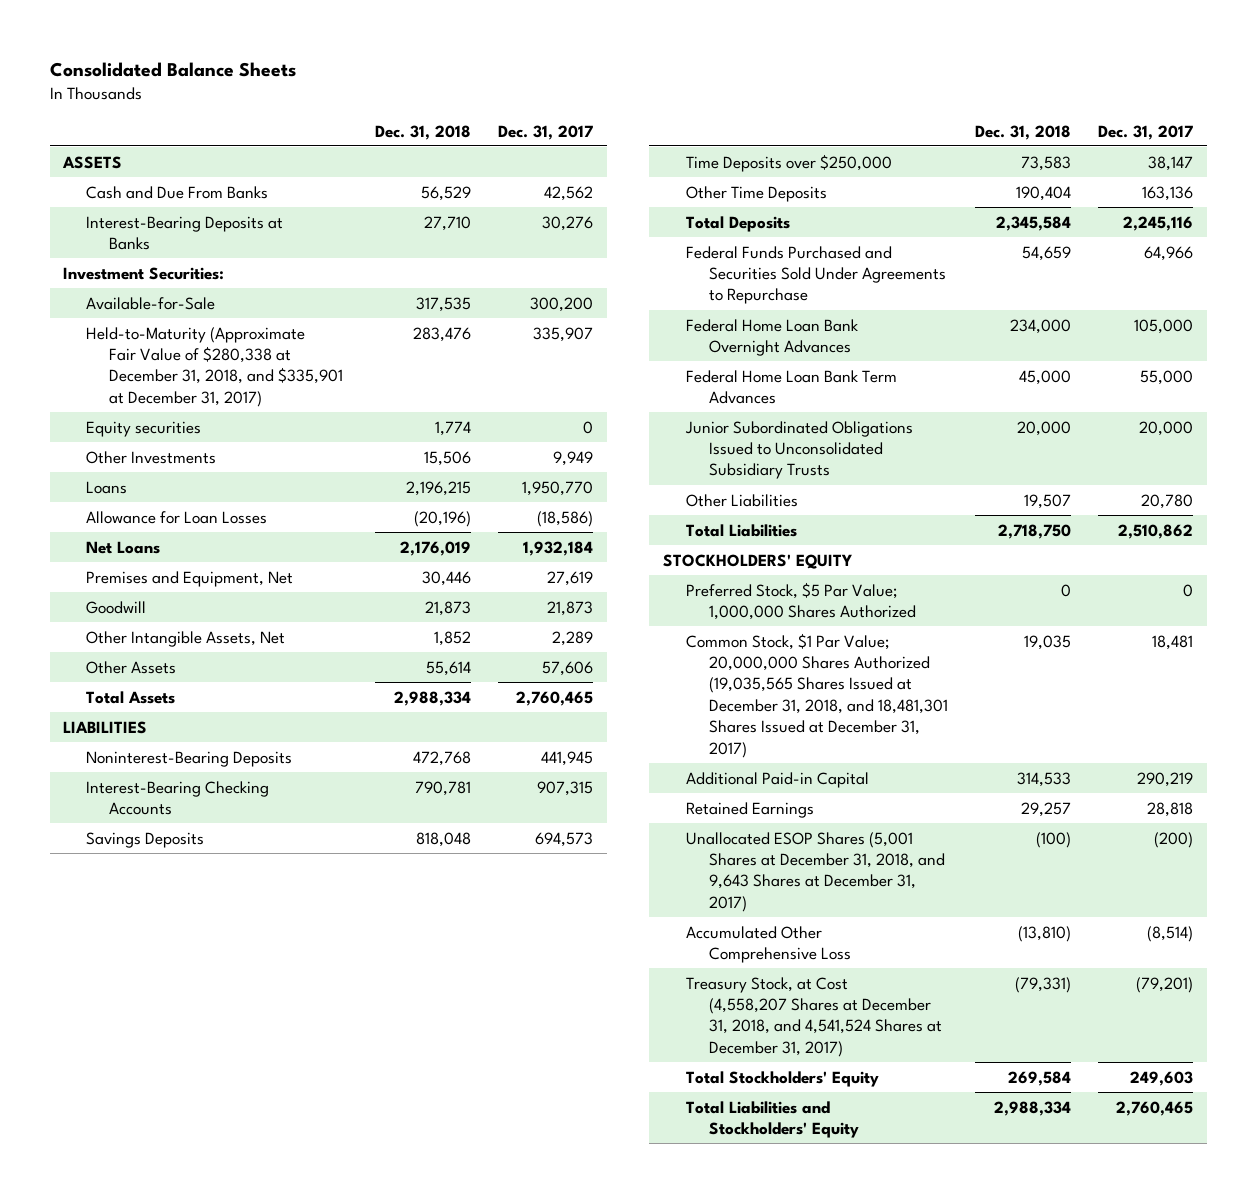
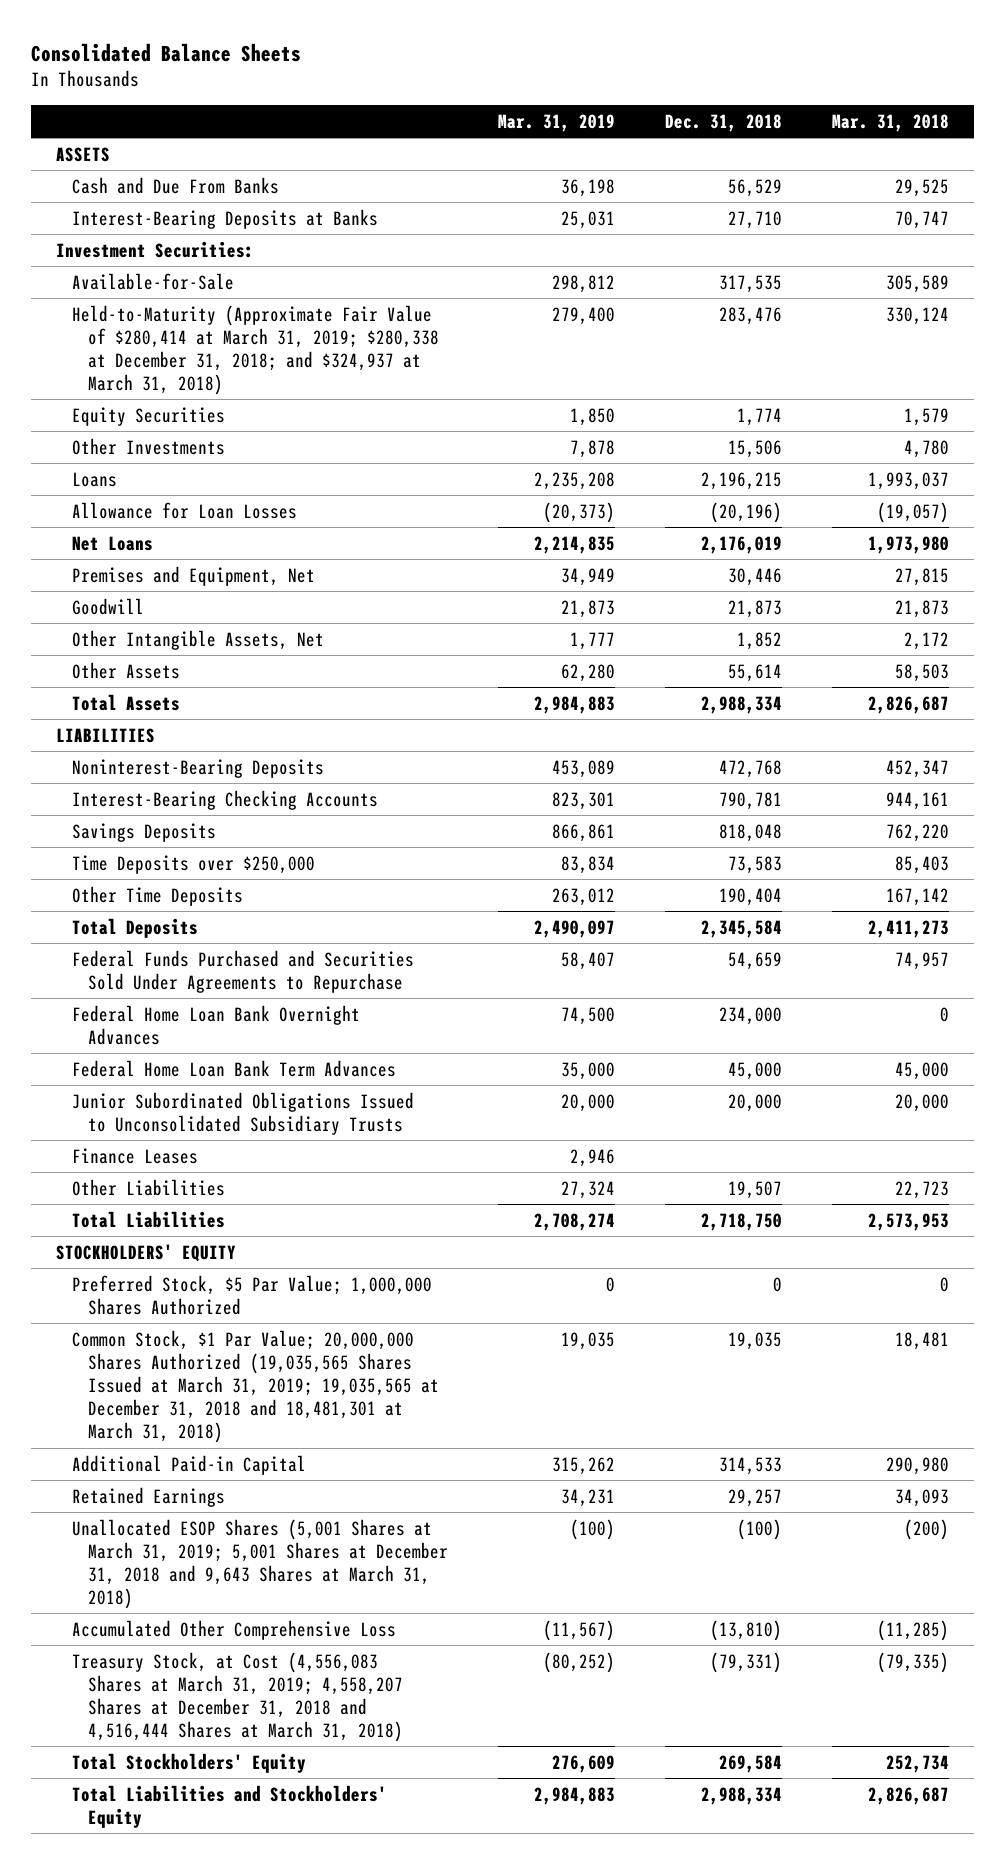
- | Dec. 31, 2018 | Dec. 31, 2017
+ | Mar. 31, 2019 | Dec. 31, 2018 | Mar. 31, 2018
- Held-to-Maturity (Approximate Fair Value of $280,338 at December 31, 2018, and $335,901 at December 31, 2017) | 283,476 | 335,907
- Equity securities | 1,774 | 0
+ Held-to-Maturity (Approximate Fair Value of $280,414 at March 31, 2019; $280,338 at December 31, 2018; and $324,937 at March 31, 2018) | 279,400 | 283,476 | 330,124
+ Equity Securities | 1,850 | 1,774 | 1,579
+ Finance Leases | 2,946 | |
- Common Stock, $1 Par Value; 20,000,000 Shares Authorized (19,035,565 Shares Issued at December 31, 2018, and 18,481,301 Shares Issued at December 31, 2017) | 19,035 | 18,481
+ Common Stock, $1 Par Value; 20,000,000 Shares Authorized (19,035,565 Shares Issued at March 31, 2019; 19,035,565 at December 31, 2018 and 18,481,301 at March 31, 2018) | 19,035 | 19,035 | 18,481
- Unallocated ESOP Shares (5,001 Shares at December 31, 2018, and 9,643 Shares at December 31, 2017) | (100) | (200)
+ Unallocated ESOP Shares (5,001 Shares at March 31, 2019; 5,001 Shares at December 31, 2018 and 9,643 Shares at March 31, 2018) | (100) | (100) | (200)
- Treasury Stock, at Cost (4,558,207 Shares at December 31, 2018, and 4,541,524 Shares at December 31, 2017) | (79,331) | (79,201)
+ Treasury Stock, at Cost (4,556,083 Shares at March 31, 2019; 4,558,207 Shares at December 31, 2018 and 4,516,444 Shares at March 31, 2018) | (80,252) | (79,331) | (79,335)

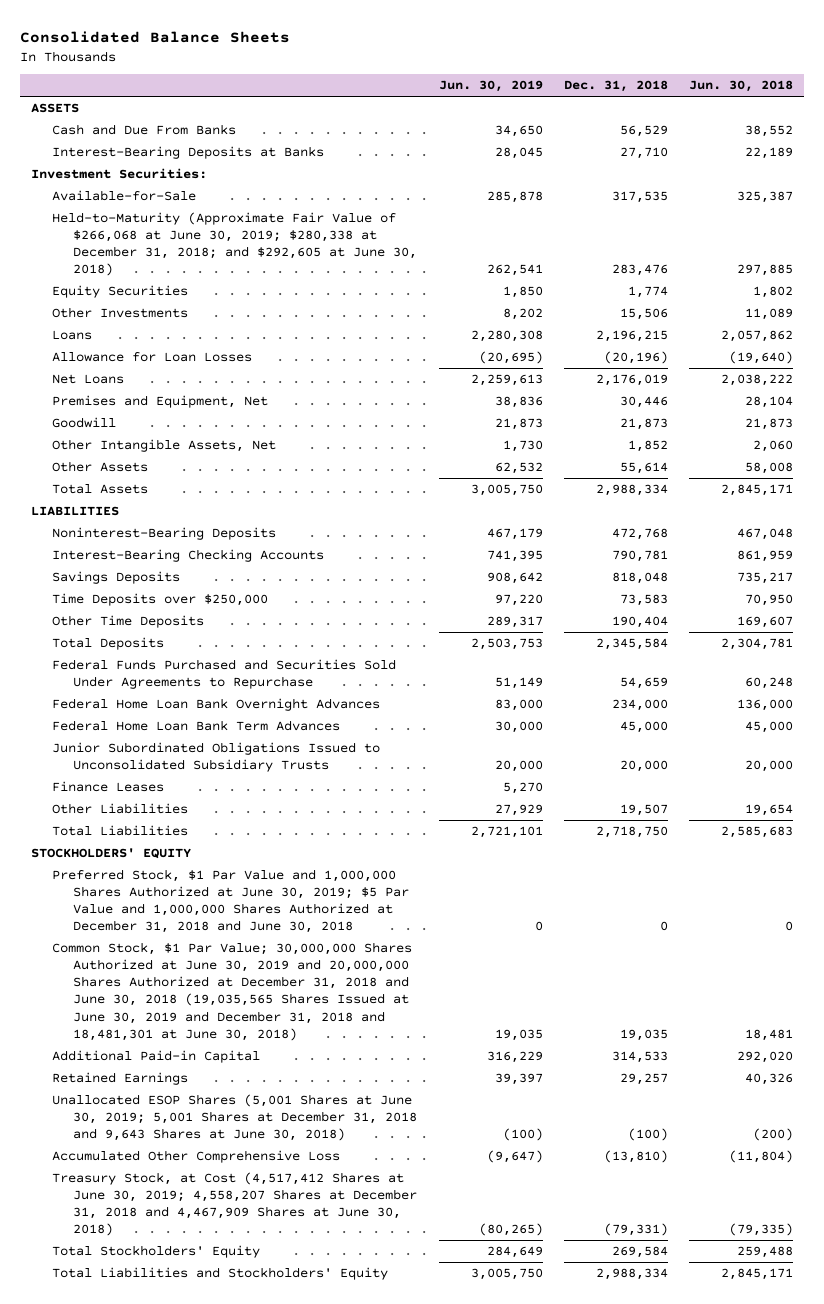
- | Mar. 31, 2019 | Dec. 31, 2018 | Mar. 31, 2018
+ | Jun. 30, 2019 | Dec. 31, 2018 | Jun. 30, 2018
- Held-to-Maturity (Approximate Fair Value of $280,414 at March 31, 2019; $280,338 at December 31, 2018; and $324,937 at March 31, 2018) | 279,400 | 283,476 | 330,124
+ Held-to-Maturity (Approximate Fair Value of $266,068 at June 30, 2019; $280,338 at December 31, 2018; and $292,605 at June 30, 2018) | 262,541 | 283,476 | 297,885
- Preferred Stock, $5 Par Value; 1,000,000 Shares Authorized | 0 | 0 | 0
- Common Stock, $1 Par Value; 20,000,000 Shares Authorized (19,035,565 Shares Issued at March 31, 2019; 19,035,565 at December 31, 2018 and 18,481,301 at March 31, 2018) | 19,035 | 19,035 | 18,481
+ Preferred Stock, $1 Par Value and 1,000,000 Shares Authorized at June 30, 2019; $5 Par Value and 1,000,000 Shares Authorized at December 31, 2018 and June 30, 2018 | 0 | 0 | 0
+ Common Stock, $1 Par Value; 30,000,000 Shares Authorized at June 30, 2019 and 20,000,000 Shares Authorized at December 31, 2018 and June 30, 2018 (19,035,565 Shares Issued at June 30, 2019 and December 31, 2018 and 18,481,301 at June 30, 2018) | 19,035 | 19,035 | 18,481
- Unallocated ESOP Shares (5,001 Shares at March 31, 2019; 5,001 Shares at December 31, 2018 and 9,643 Shares at March 31, 2018) | (100) | (100) | (200)
+ Unallocated ESOP Shares (5,001 Shares at June 30, 2019; 5,001 Shares at December 31, 2018 and 9,643 Shares at June 30, 2018) | (100) | (100) | (200)
- Treasury Stock, at Cost (4,556,083 Shares at March 31, 2019; 4,558,207 Shares at December 31, 2018 and 4,516,444 Shares at March 31, 2018) | (80,252) | (79,331) | (79,335)
+ Treasury Stock, at Cost (4,517,412 Shares at June 30, 2019; 4,558,207 Shares at December 31, 2018 and 4,467,909 Shares at June 30, 2018) | (80,265) | (79,331) | (79,335)

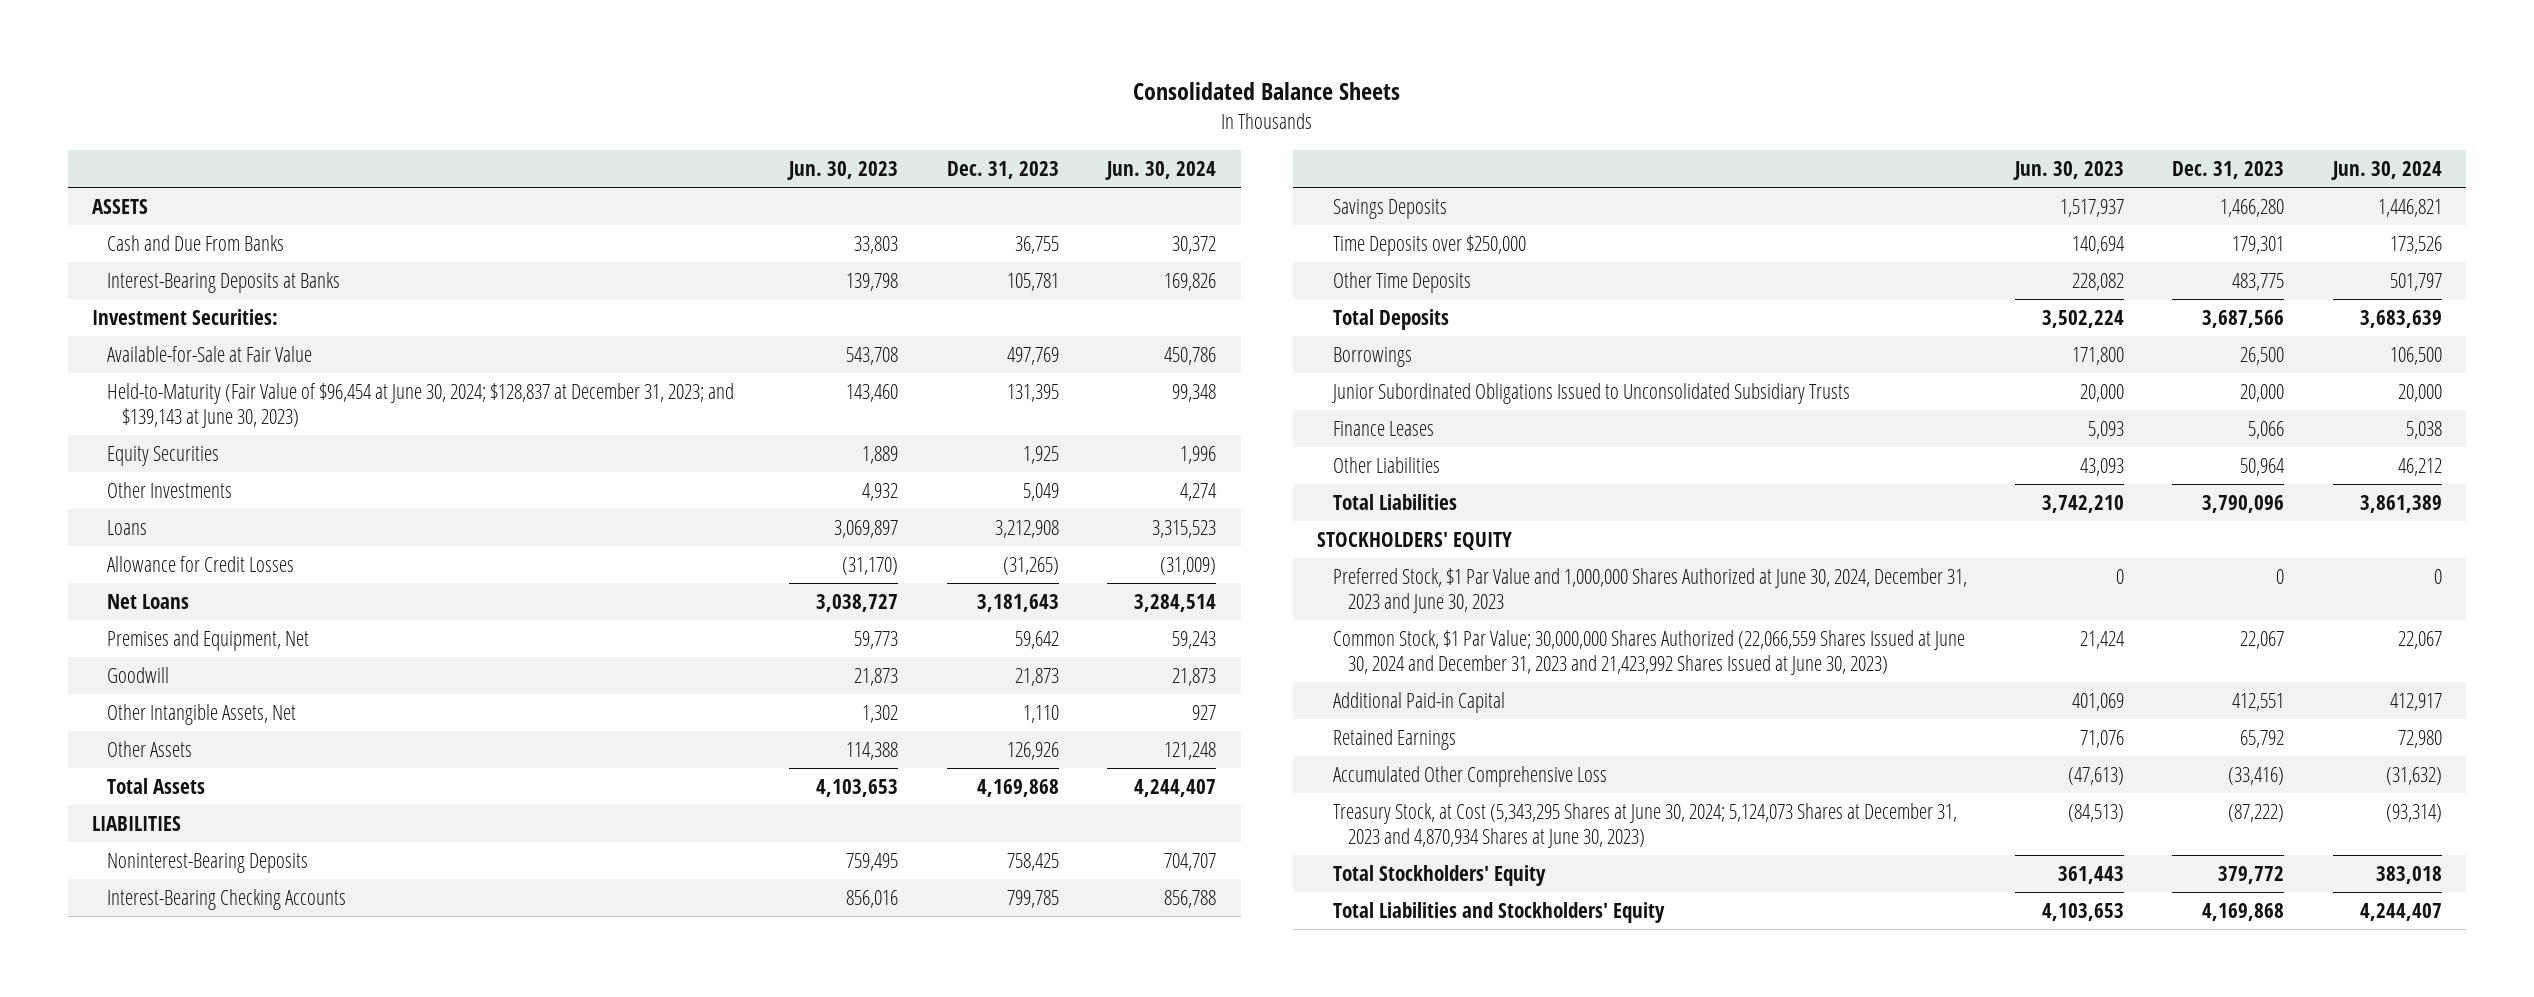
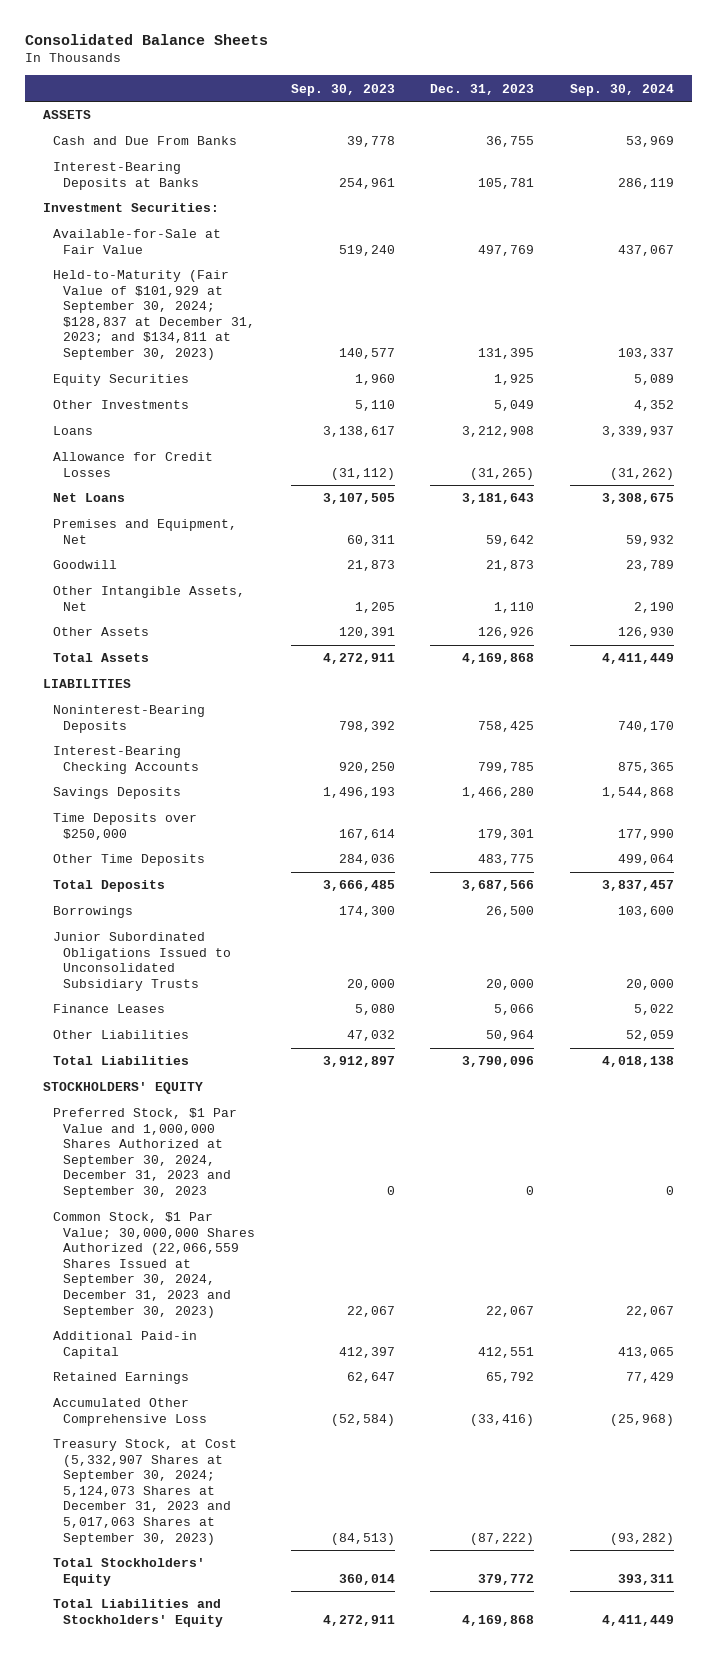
- | Jun. 30, 2023 | Dec. 31, 2023 | Jun. 30, 2024
+ | Sep. 30, 2023 | Dec. 31, 2023 | Sep. 30, 2024
- Held-to-Maturity (Fair Value of $96,454 at June 30, 2024; $128,837 at December 31, 2023; and $139,143 at June 30, 2023) | 143,460 | 131,395 | 99,348
+ Held-to-Maturity (Fair Value of $101,929 at September 30, 2024; $128,837 at December 31, 2023; and $134,811 at September 30, 2023) | 140,577 | 131,395 | 103,337
- Preferred Stock, $1 Par Value and 1,000,000 Shares Authorized at June 30, 2024, December 31, 2023 and June 30, 2023 | 0 | 0 | 0
- Common Stock, $1 Par Value; 30,000,000 Shares Authorized (22,066,559 Shares Issued at June 30, 2024 and December 31, 2023 and 21,423,992 Shares Issued at June 30, 2023) | 21,424 | 22,067 | 22,067
+ Preferred Stock, $1 Par Value and 1,000,000 Shares Authorized at September 30, 2024, December 31, 2023 and September 30, 2023 | 0 | 0 | 0
+ Common Stock, $1 Par Value; 30,000,000 Shares Authorized (22,066,559 Shares Issued at September 30, 2024, December 31, 2023 and September 30, 2023) | 22,067 | 22,067 | 22,067
- Treasury Stock, at Cost (5,343,295 Shares at June 30, 2024; 5,124,073 Shares at December 31, 2023 and 4,870,934 Shares at June 30, 2023) | (84,513) | (87,222) | (93,314)
+ Treasury Stock, at Cost (5,332,907 Shares at September 30, 2024; 5,124,073 Shares at December 31, 2023 and 5,017,063 Shares at September 30, 2023) | (84,513) | (87,222) | (93,282)

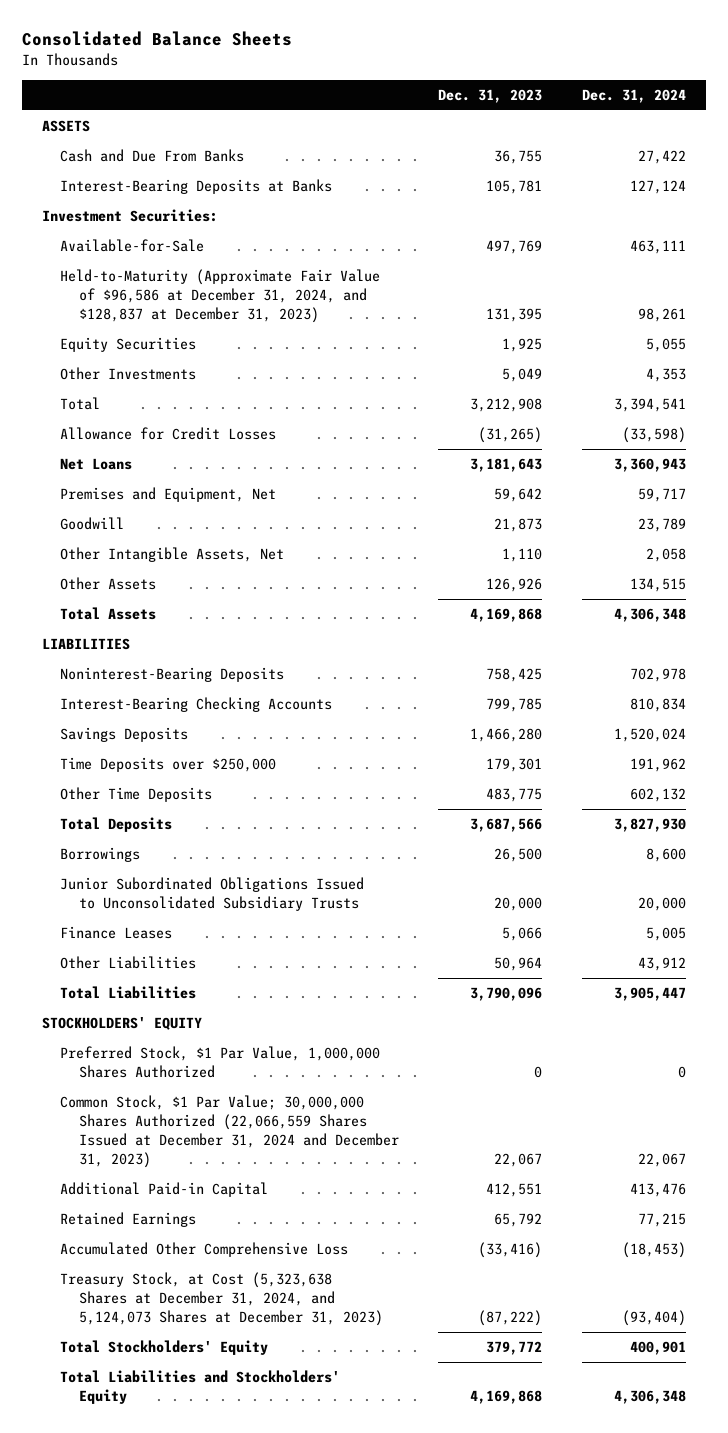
- | Sep. 30, 2023 | Dec. 31, 2023 | Sep. 30, 2024
+ | Dec. 31, 2023 | Dec. 31, 2024
- Available-for-Sale at Fair Value | 519,240 | 497,769 | 437,067
- Held-to-Maturity (Fair Value of $101,929 at September 30, 2024; $128,837 at December 31, 2023; and $134,811 at September 30, 2023) | 140,577 | 131,395 | 103,337
+ Available-for-Sale | 497,769 | 463,111
+ Held-to-Maturity (Approximate Fair Value of $96,586 at December 31, 2024, and $128,837 at December 31, 2023) | 131,395 | 98,261
- Loans | 3,138,617 | 3,212,908 | 3,339,937
+ Total | 3,212,908 | 3,394,541
- Preferred Stock, $1 Par Value and 1,000,000 Shares Authorized at September 30, 2024, December 31, 2023 and September 30, 2023 | 0 | 0 | 0
- Common Stock, $1 Par Value; 30,000,000 Shares Authorized (22,066,559 Shares Issued at September 30, 2024, December 31, 2023 and September 30, 2023) | 22,067 | 22,067 | 22,067
+ Preferred Stock, $1 Par Value, 1,000,000 Shares Authorized | 0 | 0
+ Common Stock, $1 Par Value; 30,000,000 Shares Authorized (22,066,559 Shares Issued at December 31, 2024 and December 31, 2023) | 22,067 | 22,067
- Treasury Stock, at Cost (5,332,907 Shares at September 30, 2024; 5,124,073 Shares at December 31, 2023 and 5,017,063 Shares at September 30, 2023) | (84,513) | (87,222) | (93,282)
+ Treasury Stock, at Cost (5,323,638 Shares at December 31, 2024, and 5,124,073 Shares at December 31, 2023) | (87,222) | (93,404)

